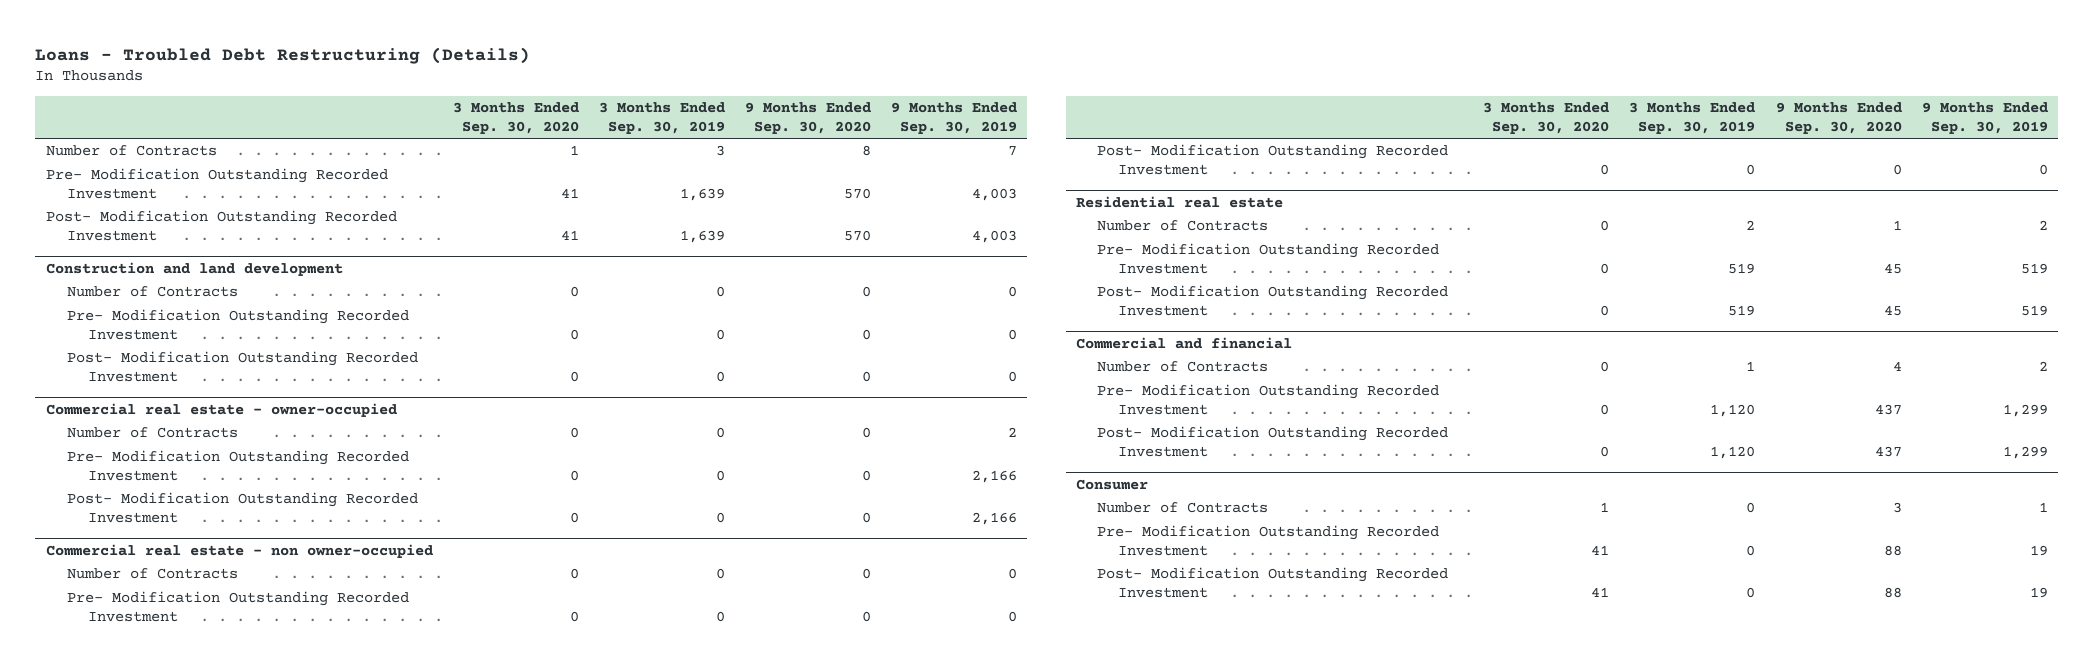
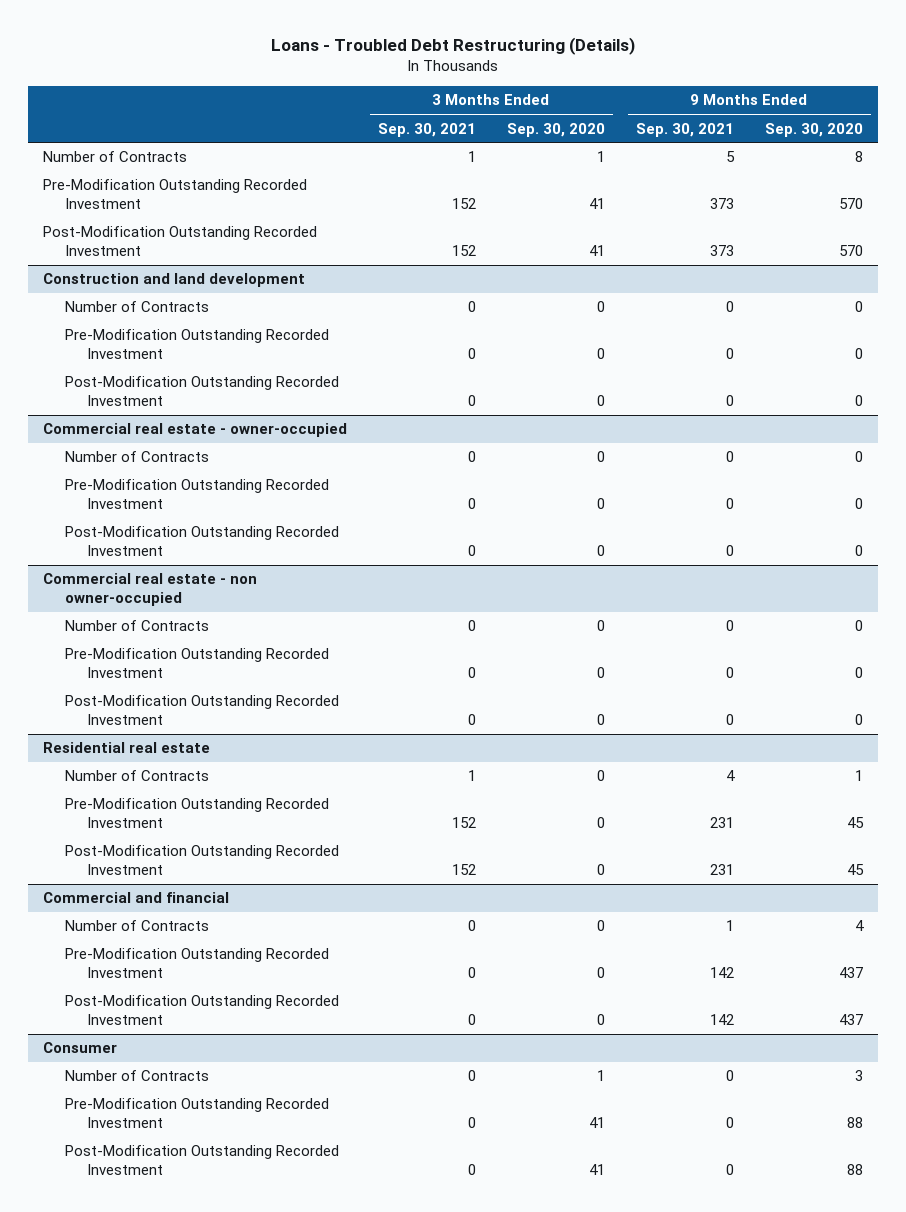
- | 3 Months Ended Sep. 30, 2020 | 3 Months Ended Sep. 30, 2019 | 9 Months Ended Sep. 30, 2020 | 9 Months Ended Sep. 30, 2019
+ | 3 Months Ended Sep. 30, 2021 | 3 Months Ended Sep. 30, 2020 | 9 Months Ended Sep. 30, 2021 | 9 Months Ended Sep. 30, 2020
- Pre- Modification Outstanding Recorded Investment | 41 | 1,639 | 570 | 4,003
- Post- Modification Outstanding Recorded Investment | 41 | 1,639 | 570 | 4,003
+ Pre-Modification Outstanding Recorded Investment | 152 | 41 | 373 | 570
+ Post-Modification Outstanding Recorded Investment | 152 | 41 | 373 | 570
@ Construction and land development
- Pre- Modification Outstanding Recorded Investment | 0 | 0 | 0 | 0
- Post- Modification Outstanding Recorded Investment | 0 | 0 | 0 | 0
+ Pre-Modification Outstanding Recorded Investment | 0 | 0 | 0 | 0
+ Post-Modification Outstanding Recorded Investment | 0 | 0 | 0 | 0
@ Commercial real estate - owner-occupied
- Pre- Modification Outstanding Recorded Investment | 0 | 0 | 0 | 2,166
- Post- Modification Outstanding Recorded Investment | 0 | 0 | 0 | 2,166
+ Pre-Modification Outstanding Recorded Investment | 0 | 0 | 0 | 0
+ Post-Modification Outstanding Recorded Investment | 0 | 0 | 0 | 0
@ Commercial real estate - non owner-occupied
- Pre- Modification Outstanding Recorded Investment | 0 | 0 | 0 | 0
- Post- Modification Outstanding Recorded Investment | 0 | 0 | 0 | 0
+ Pre-Modification Outstanding Recorded Investment | 0 | 0 | 0 | 0
+ Post-Modification Outstanding Recorded Investment | 0 | 0 | 0 | 0
@ Residential real estate
- Pre- Modification Outstanding Recorded Investment | 0 | 519 | 45 | 519
- Post- Modification Outstanding Recorded Investment | 0 | 519 | 45 | 519
+ Pre-Modification Outstanding Recorded Investment | 152 | 0 | 231 | 45
+ Post-Modification Outstanding Recorded Investment | 152 | 0 | 231 | 45
@ Commercial and financial
- Pre- Modification Outstanding Recorded Investment | 0 | 1,120 | 437 | 1,299
- Post- Modification Outstanding Recorded Investment | 0 | 1,120 | 437 | 1,299
+ Pre-Modification Outstanding Recorded Investment | 0 | 0 | 142 | 437
+ Post-Modification Outstanding Recorded Investment | 0 | 0 | 142 | 437
@ Consumer
- Pre- Modification Outstanding Recorded Investment | 41 | 0 | 88 | 19
- Post- Modification Outstanding Recorded Investment | 41 | 0 | 88 | 19
+ Pre-Modification Outstanding Recorded Investment | 0 | 41 | 0 | 88
+ Post-Modification Outstanding Recorded Investment | 0 | 41 | 0 | 88

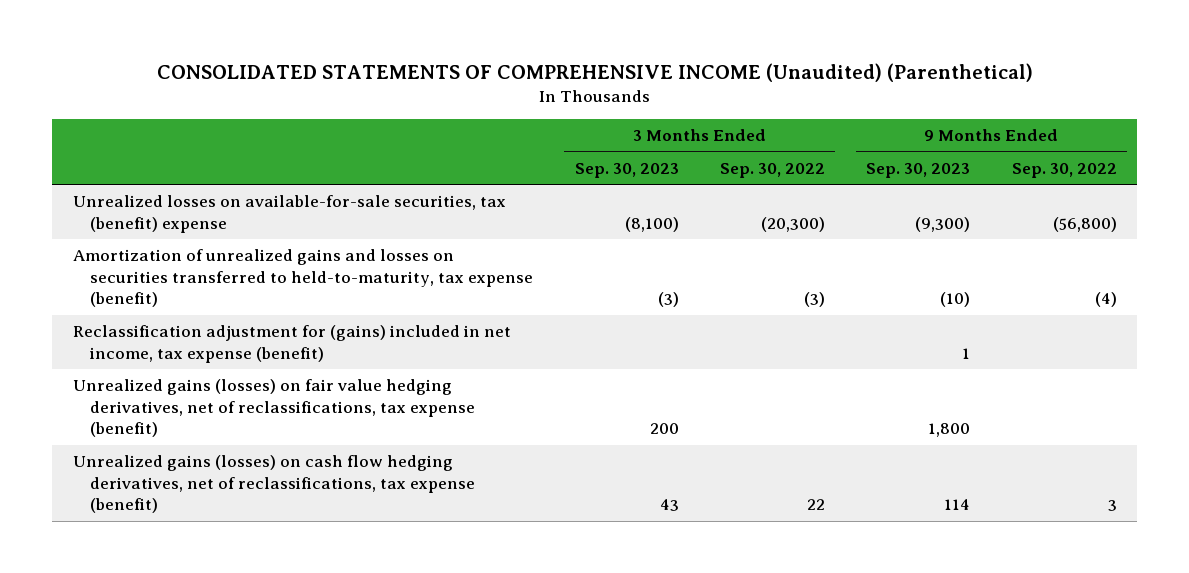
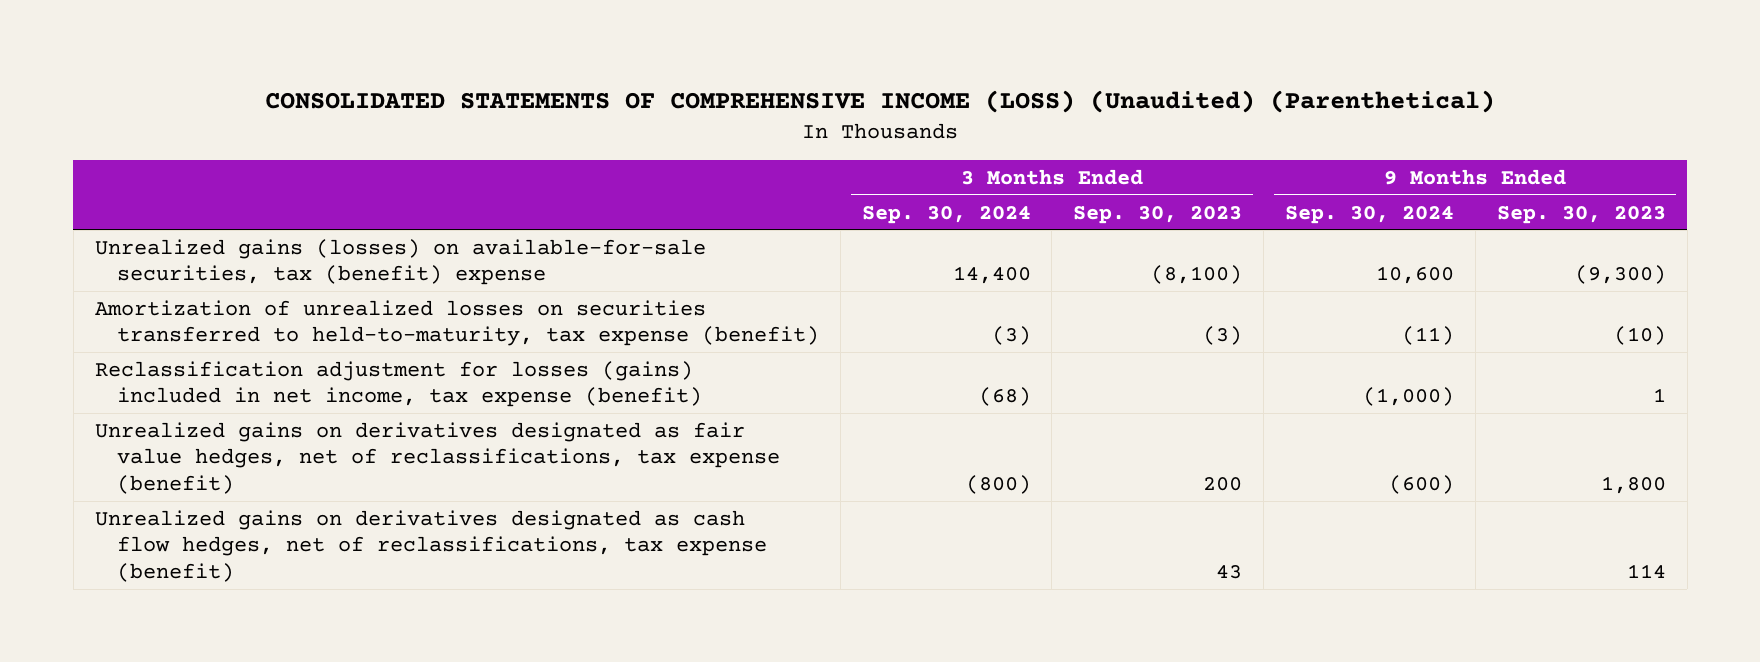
- CONSOLIDATED STATEMENTS OF COMPREHENSIVE INCOME (Unaudited) (Parenthetical)
+ CONSOLIDATED STATEMENTS OF COMPREHENSIVE INCOME (LOSS) (Unaudited) (Parenthetical)
- | 3 Months Ended Sep. 30, 2023 | 3 Months Ended Sep. 30, 2022 | 9 Months Ended Sep. 30, 2023 | 9 Months Ended Sep. 30, 2022
+ | 3 Months Ended Sep. 30, 2024 | 3 Months Ended Sep. 30, 2023 | 9 Months Ended Sep. 30, 2024 | 9 Months Ended Sep. 30, 2023
- Unrealized losses on available-for-sale securities, tax (benefit) expense | (8,100) | (20,300) | (9,300) | (56,800)
- Amortization of unrealized gains and losses on securities transferred to held-to-maturity, tax expense (benefit) | (3) | (3) | (10) | (4)
- Reclassification adjustment for (gains) included in net income, tax expense (benefit) | | | 1 |
- Unrealized gains (losses) on fair value hedging derivatives, net of reclassifications, tax expense (benefit) | 200 | | 1,800 |
- Unrealized gains (losses) on cash flow hedging derivatives, net of reclassifications, tax expense (benefit) | 43 | 22 | 114 | 3
+ Unrealized gains (losses) on available-for-sale securities, tax (benefit) expense | 14,400 | (8,100) | 10,600 | (9,300)
+ Amortization of unrealized losses on securities transferred to held-to-maturity, tax expense (benefit) | (3) | (3) | (11) | (10)
+ Reclassification adjustment for losses (gains) included in net income, tax expense (benefit) | (68) | | (1,000) | 1
+ Unrealized gains on derivatives designated as fair value hedges, net of reclassifications, tax expense (benefit) | (800) | 200 | (600) | 1,800
+ Unrealized gains on derivatives designated as cash flow hedges, net of reclassifications, tax expense (benefit) | | 43 | | 114

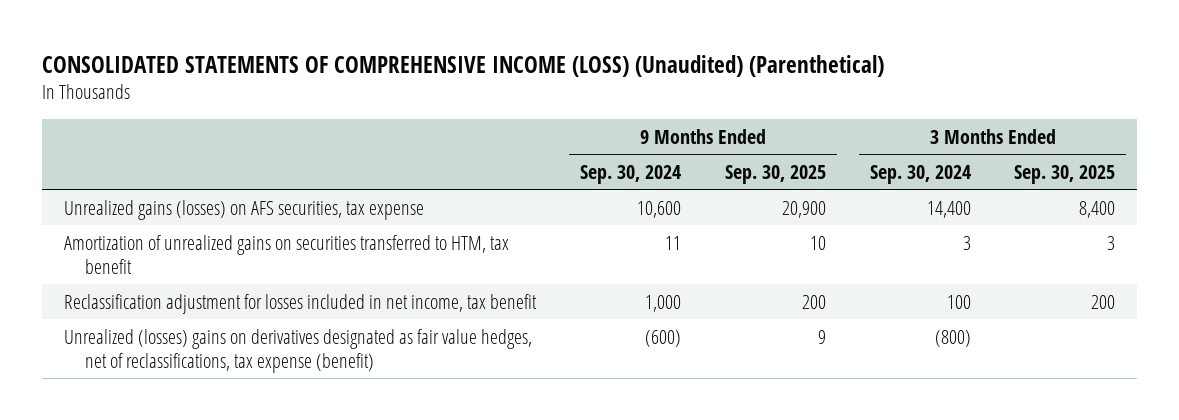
- | 3 Months Ended Sep. 30, 2024 | 3 Months Ended Sep. 30, 2023 | 9 Months Ended Sep. 30, 2024 | 9 Months Ended Sep. 30, 2023
+ | 9 Months Ended Sep. 30, 2024 | 9 Months Ended Sep. 30, 2025 | 3 Months Ended Sep. 30, 2024 | 3 Months Ended Sep. 30, 2025
- Unrealized gains (losses) on available-for-sale securities, tax (benefit) expense | 14,400 | (8,100) | 10,600 | (9,300)
- Amortization of unrealized losses on securities transferred to held-to-maturity, tax expense (benefit) | (3) | (3) | (11) | (10)
- Reclassification adjustment for losses (gains) included in net income, tax expense (benefit) | (68) | | (1,000) | 1
- Unrealized gains on derivatives designated as fair value hedges, net of reclassifications, tax expense (benefit) | (800) | 200 | (600) | 1,800
- Unrealized gains on derivatives designated as cash flow hedges, net of reclassifications, tax expense (benefit) | | 43 | | 114
+ Unrealized gains (losses) on AFS securities, tax expense | 10,600 | 20,900 | 14,400 | 8,400
+ Amortization of unrealized gains on securities transferred to HTM, tax benefit | 11 | 10 | 3 | 3
+ Reclassification adjustment for losses included in net income, tax benefit | 1,000 | 200 | 100 | 200
+ Unrealized (losses) gains on derivatives designated as fair value hedges, net of reclassifications, tax expense (benefit) | (600) | 9 | (800) |

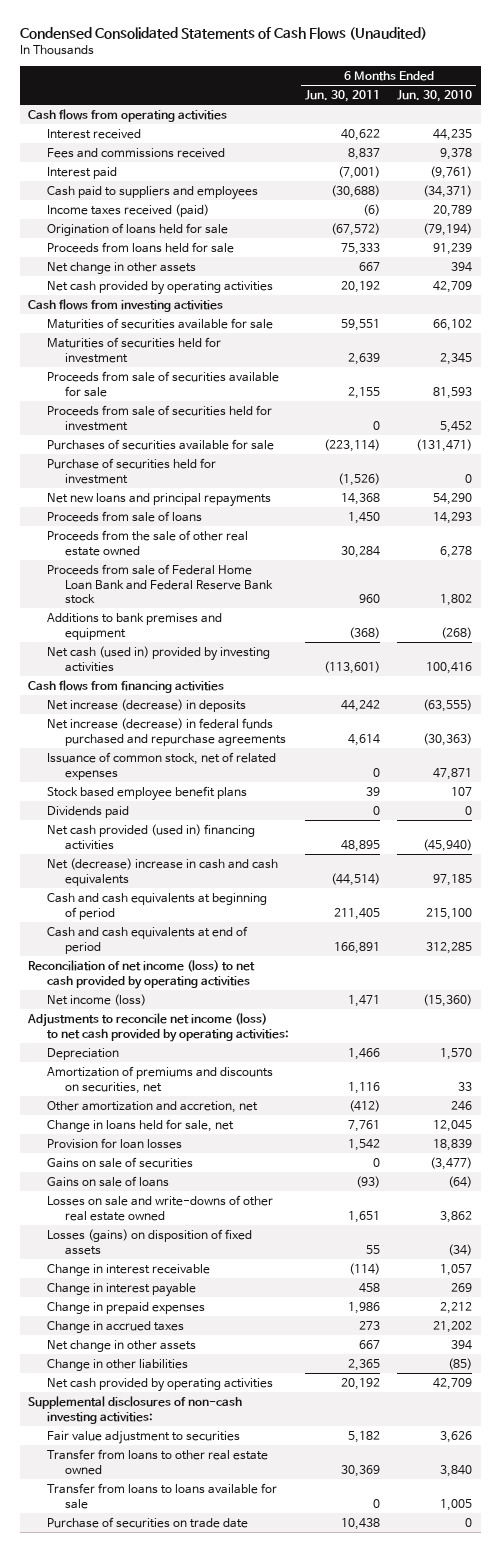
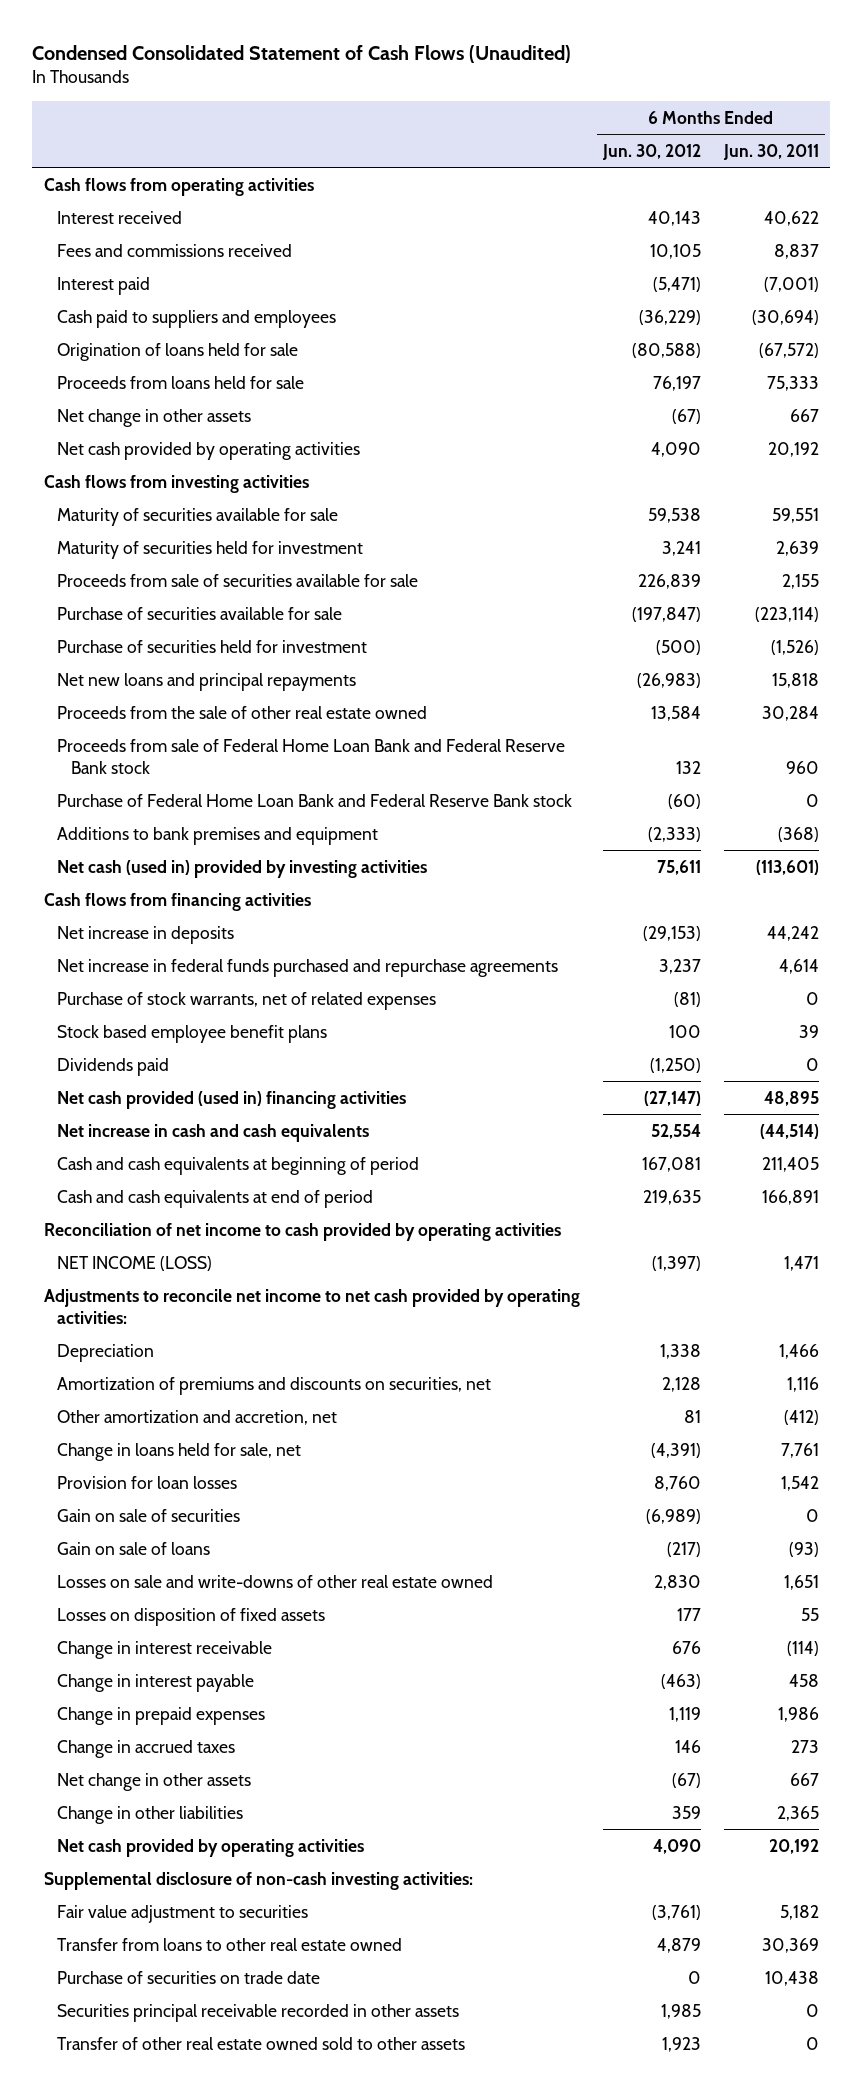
- Condensed Consolidated Statements of Cash Flows (Unaudited)
+ Condensed Consolidated Statement of Cash Flows (Unaudited)
- | 6 Months Ended Jun. 30, 2011 | 6 Months Ended Jun. 30, 2010
+ | 6 Months Ended Jun. 30, 2012 | 6 Months Ended Jun. 30, 2011
- Cash paid to suppliers and employees | (30,688) | (34,371)
- Income taxes received (paid) | (6) | 20,789
+ Cash paid to suppliers and employees | (36,229) | (30,694)
- Maturities of securities available for sale | 59,551 | 66,102
- Maturities of securities held for investment | 2,639 | 2,345
+ Maturity of securities available for sale | 59,538 | 59,551
+ Maturity of securities held for investment | 3,241 | 2,639
- Proceeds from sale of securities held for investment | 0 | 5,452
- Purchases of securities available for sale | (223,114) | (131,471)
+ Purchase of securities available for sale | (197,847) | (223,114)
- Net new loans and principal repayments | 14,368 | 54,290
- Proceeds from sale of loans | 1,450 | 14,293
+ Net new loans and principal repayments | (26,983) | 15,818
+ Purchase of Federal Home Loan Bank and Federal Reserve Bank stock | (60) | 0
- Net increase (decrease) in deposits | 44,242 | (63,555)
- Net increase (decrease) in federal funds purchased and repurchase agreements | 4,614 | (30,363)
- Issuance of common stock, net of related expenses | 0 | 47,871
+ Net increase in deposits | (29,153) | 44,242
+ Net increase in federal funds purchased and repurchase agreements | 3,237 | 4,614
+ Purchase of stock warrants, net of related expenses | (81) | 0
- Net (decrease) increase in cash and cash equivalents | (44,514) | 97,185
+ Net increase in cash and cash equivalents | 52,554 | (44,514)
- Reconciliation of net income (loss) to net cash provided by operating activities
- Net income (loss) | 1,471 | (15,360)
- Adjustments to reconcile net income (loss) to net cash provided by operating activities:
+ Reconciliation of net income to cash provided by operating activities
+ NET INCOME (LOSS) | (1,397) | 1,471
+ Adjustments to reconcile net income to net cash provided by operating activities:
- Gains on sale of securities | 0 | (3,477)
- Gains on sale of loans | (93) | (64)
+ Gain on sale of securities | (6,989) | 0
+ Gain on sale of loans | (217) | (93)
- Losses (gains) on disposition of fixed assets | 55 | (34)
+ Losses on disposition of fixed assets | 177 | 55
- Supplemental disclosures of non-cash investing activities:
+ Supplemental disclosure of non-cash investing activities:
- Transfer from loans to loans available for sale | 0 | 1,005
+ Securities principal receivable recorded in other assets | 1,985 | 0
+ Transfer of other real estate owned sold to other assets | 1,923 | 0

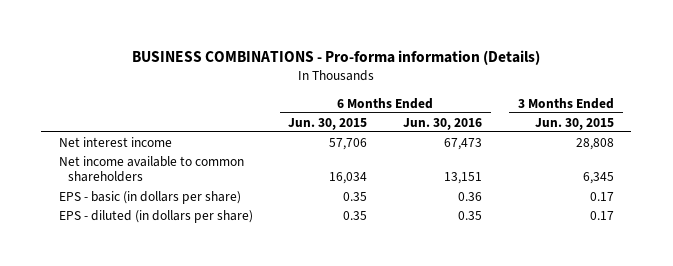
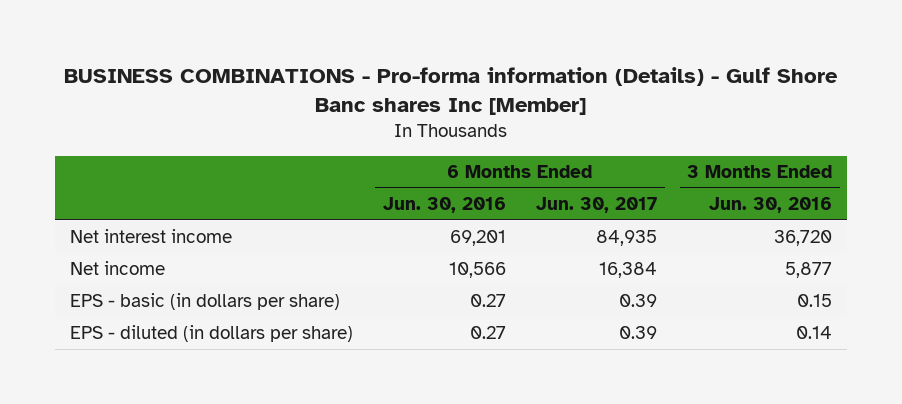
- BUSINESS COMBINATIONS - Pro-forma information (Details)
+ BUSINESS COMBINATIONS - Pro-forma information (Details) - Gulf Shore Banc shares Inc [Member]
- | 6 Months Ended Jun. 30, 2015 | 6 Months Ended Jun. 30, 2016 | 3 Months Ended Jun. 30, 2015
+ | 6 Months Ended Jun. 30, 2016 | 6 Months Ended Jun. 30, 2017 | 3 Months Ended Jun. 30, 2016
- Net interest income | 57,706 | 67,473 | 28,808
- Net income available to common shareholders | 16,034 | 13,151 | 6,345
- EPS - basic (in dollars per share) | 0.35 | 0.36 | 0.17
- EPS - diluted (in dollars per share) | 0.35 | 0.35 | 0.17
+ Net interest income | 69,201 | 84,935 | 36,720
+ Net income | 10,566 | 16,384 | 5,877
+ EPS - basic (in dollars per share) | 0.27 | 0.39 | 0.15
+ EPS - diluted (in dollars per share) | 0.27 | 0.39 | 0.14

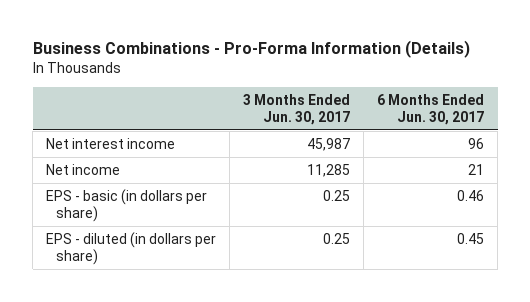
- BUSINESS COMBINATIONS - Pro-forma information (Details) - Gulf Shore Banc shares Inc [Member]
+ Business Combinations - Pro-Forma Information (Details)
- | 6 Months Ended Jun. 30, 2016 | 6 Months Ended Jun. 30, 2017 | 3 Months Ended Jun. 30, 2016
+ | 3 Months Ended Jun. 30, 2017 | 6 Months Ended Jun. 30, 2017
- Net interest income | 69,201 | 84,935 | 36,720
- Net income | 10,566 | 16,384 | 5,877
- EPS - basic (in dollars per share) | 0.27 | 0.39 | 0.15
- EPS - diluted (in dollars per share) | 0.27 | 0.39 | 0.14
+ Net interest income | 45,987 | 96
+ Net income | 11,285 | 21
+ EPS - basic (in dollars per share) | 0.25 | 0.46
+ EPS - diluted (in dollars per share) | 0.25 | 0.45

